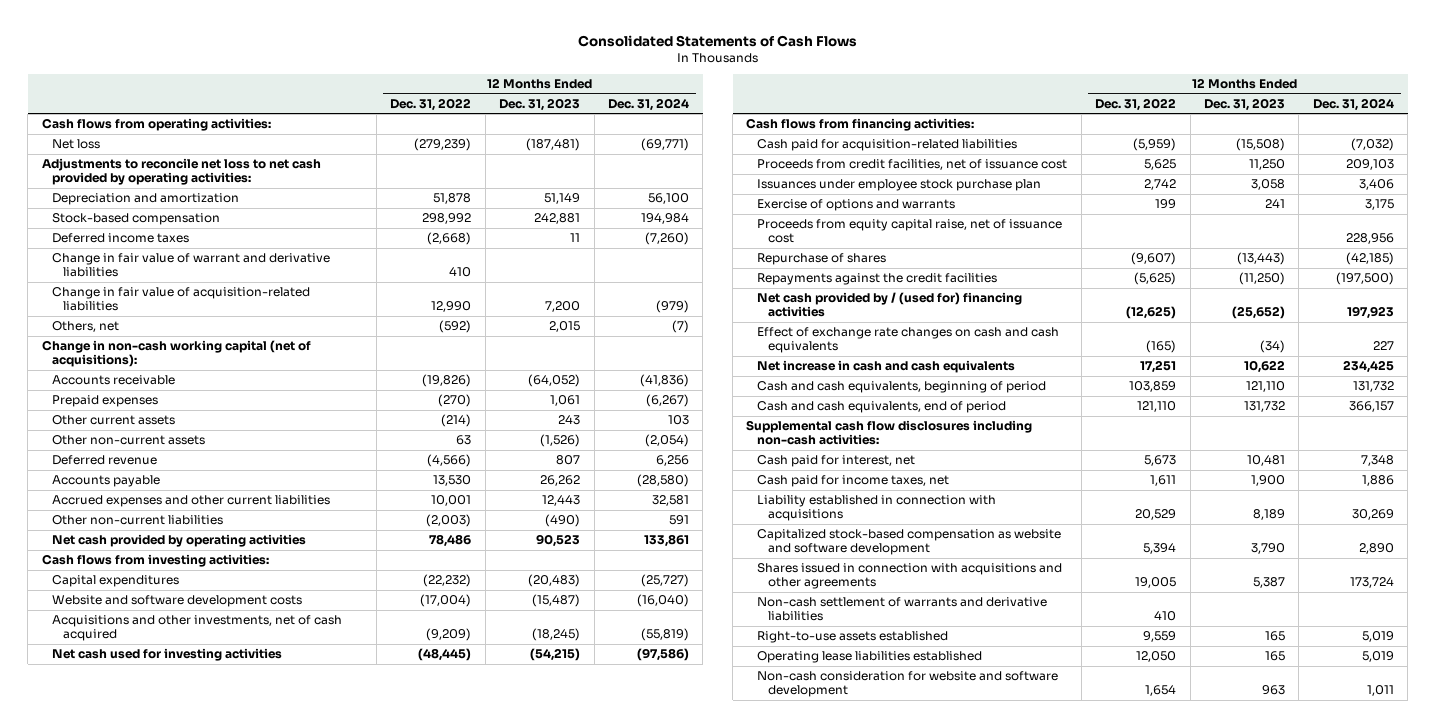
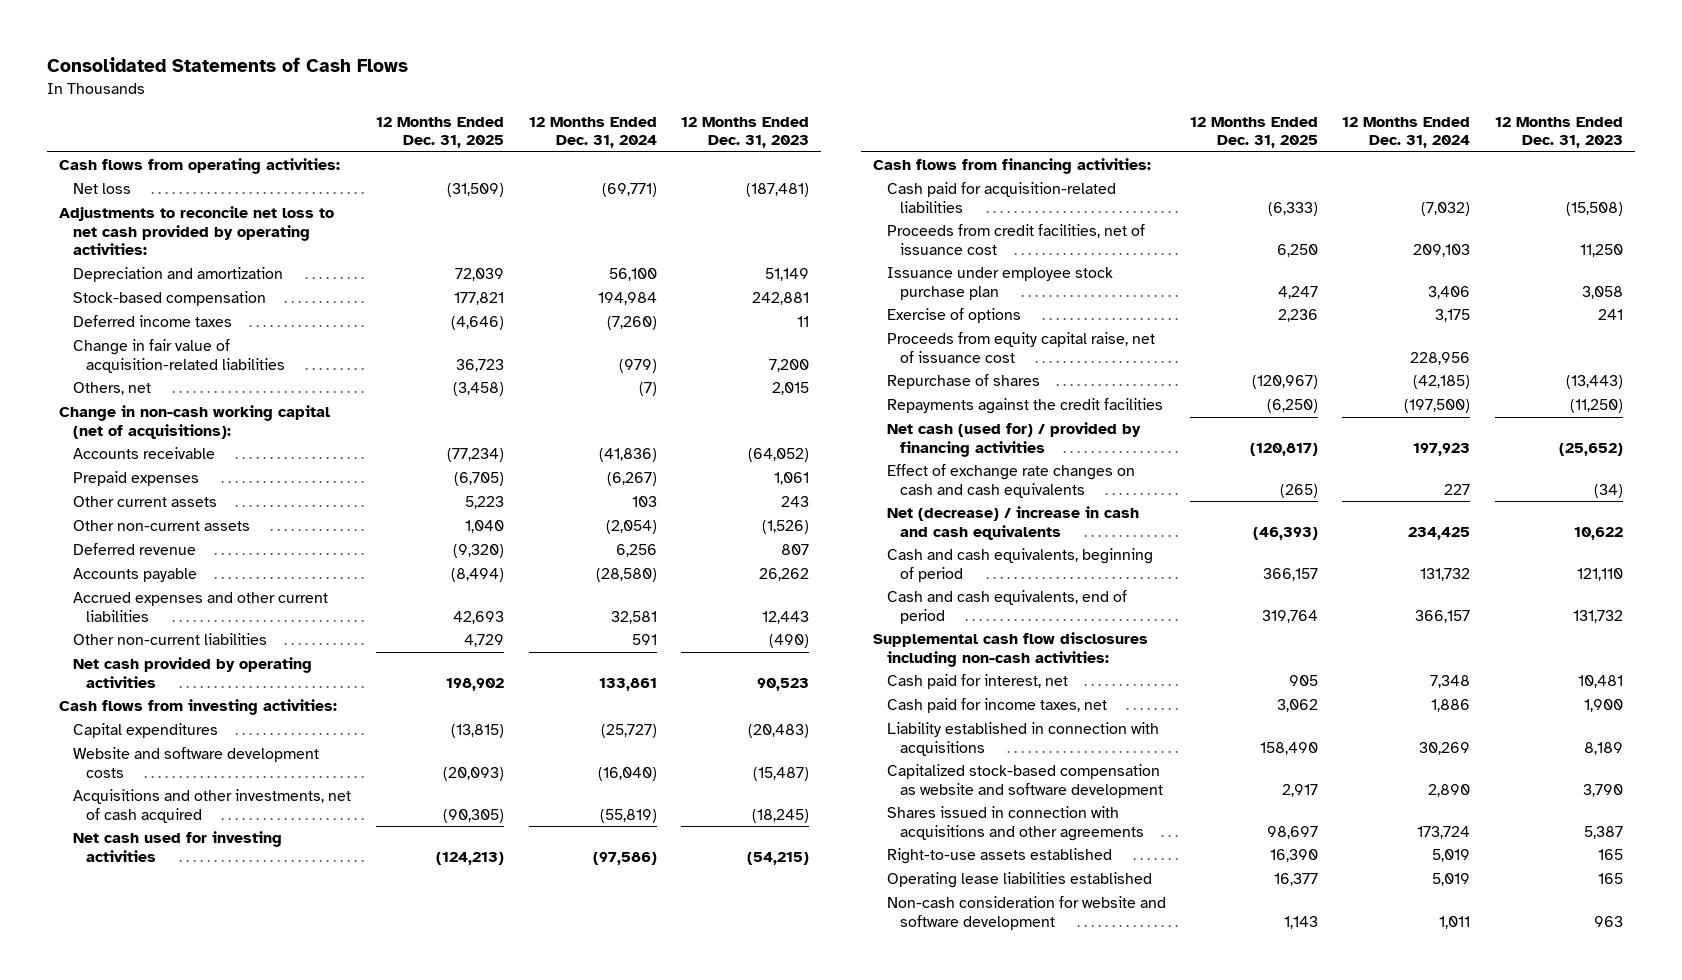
- | 12 Months Ended Dec. 31, 2022 | 12 Months Ended Dec. 31, 2023 | 12 Months Ended Dec. 31, 2024
+ | 12 Months Ended Dec. 31, 2025 | 12 Months Ended Dec. 31, 2024 | 12 Months Ended Dec. 31, 2023
- Change in fair value of warrant and derivative liabilities | 410 | |
- Issuances under employee stock purchase plan | 2,742 | 3,058 | 3,406
- Exercise of options and warrants | 199 | 241 | 3,175
+ Issuance under employee stock purchase plan | 4,247 | 3,406 | 3,058
+ Exercise of options | 2,236 | 3,175 | 241
- Net cash provided by / (used for) financing activities | (12,625) | (25,652) | 197,923
+ Net cash (used for) / provided by financing activities | (120,817) | 197,923 | (25,652)
- Net increase in cash and cash equivalents | 17,251 | 10,622 | 234,425
+ Net (decrease) / increase in cash and cash equivalents | (46,393) | 234,425 | 10,622
- Non-cash settlement of warrants and derivative liabilities | 410 | |

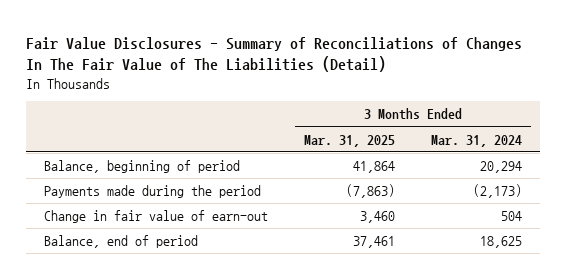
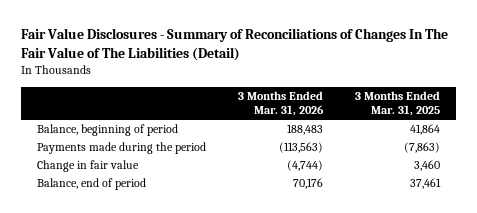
- | 3 Months Ended Mar. 31, 2025 | 3 Months Ended Mar. 31, 2024
+ | 3 Months Ended Mar. 31, 2026 | 3 Months Ended Mar. 31, 2025
- Change in fair value of earn-out | 3,460 | 504
+ Change in fair value | (4,744) | 3,460

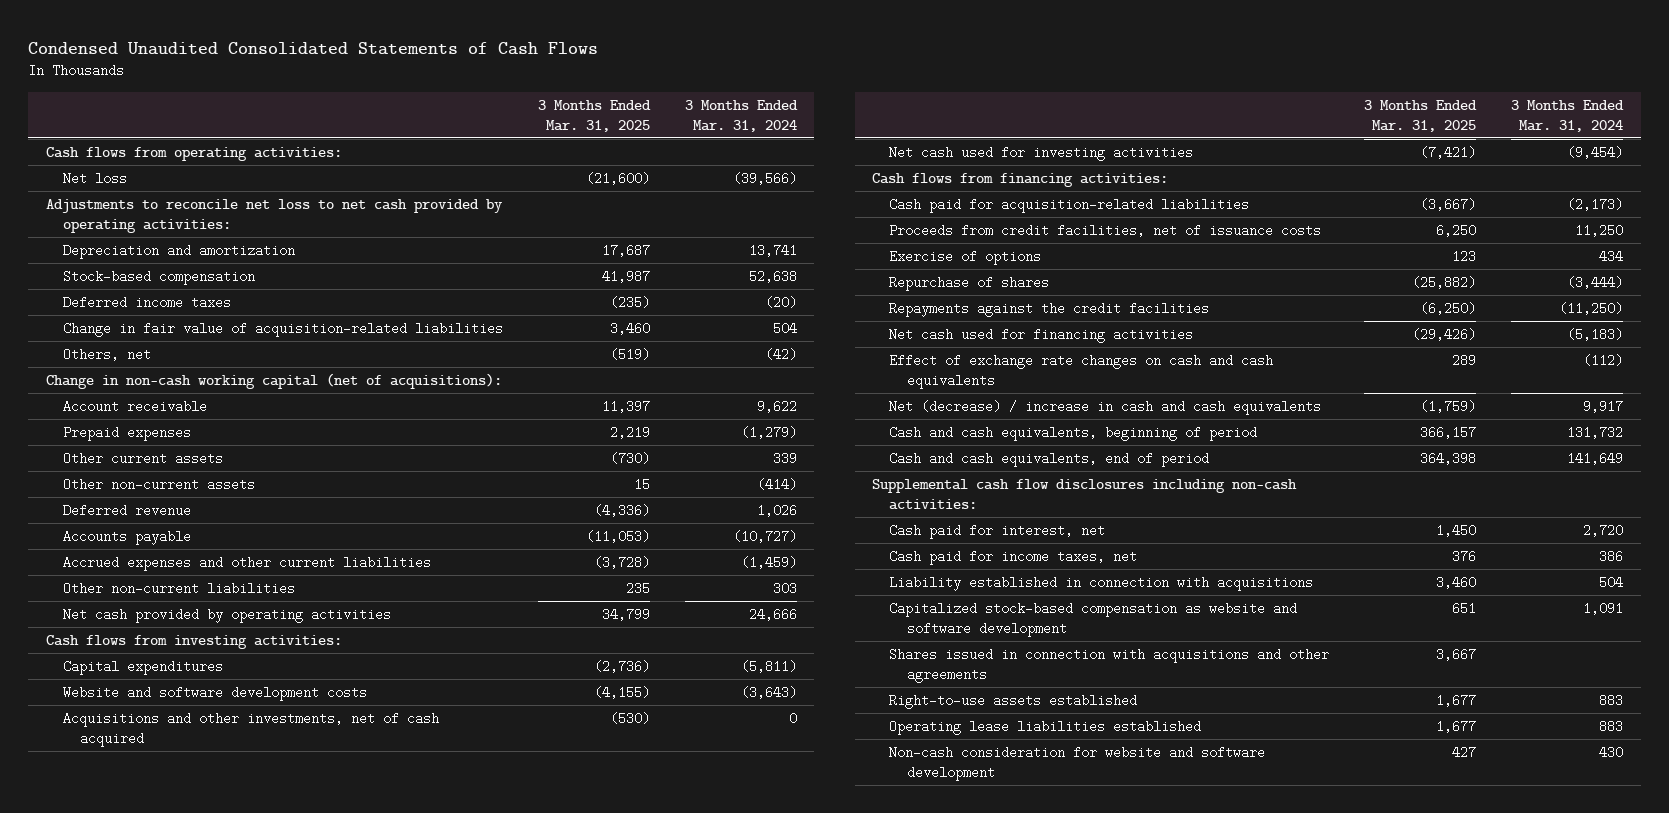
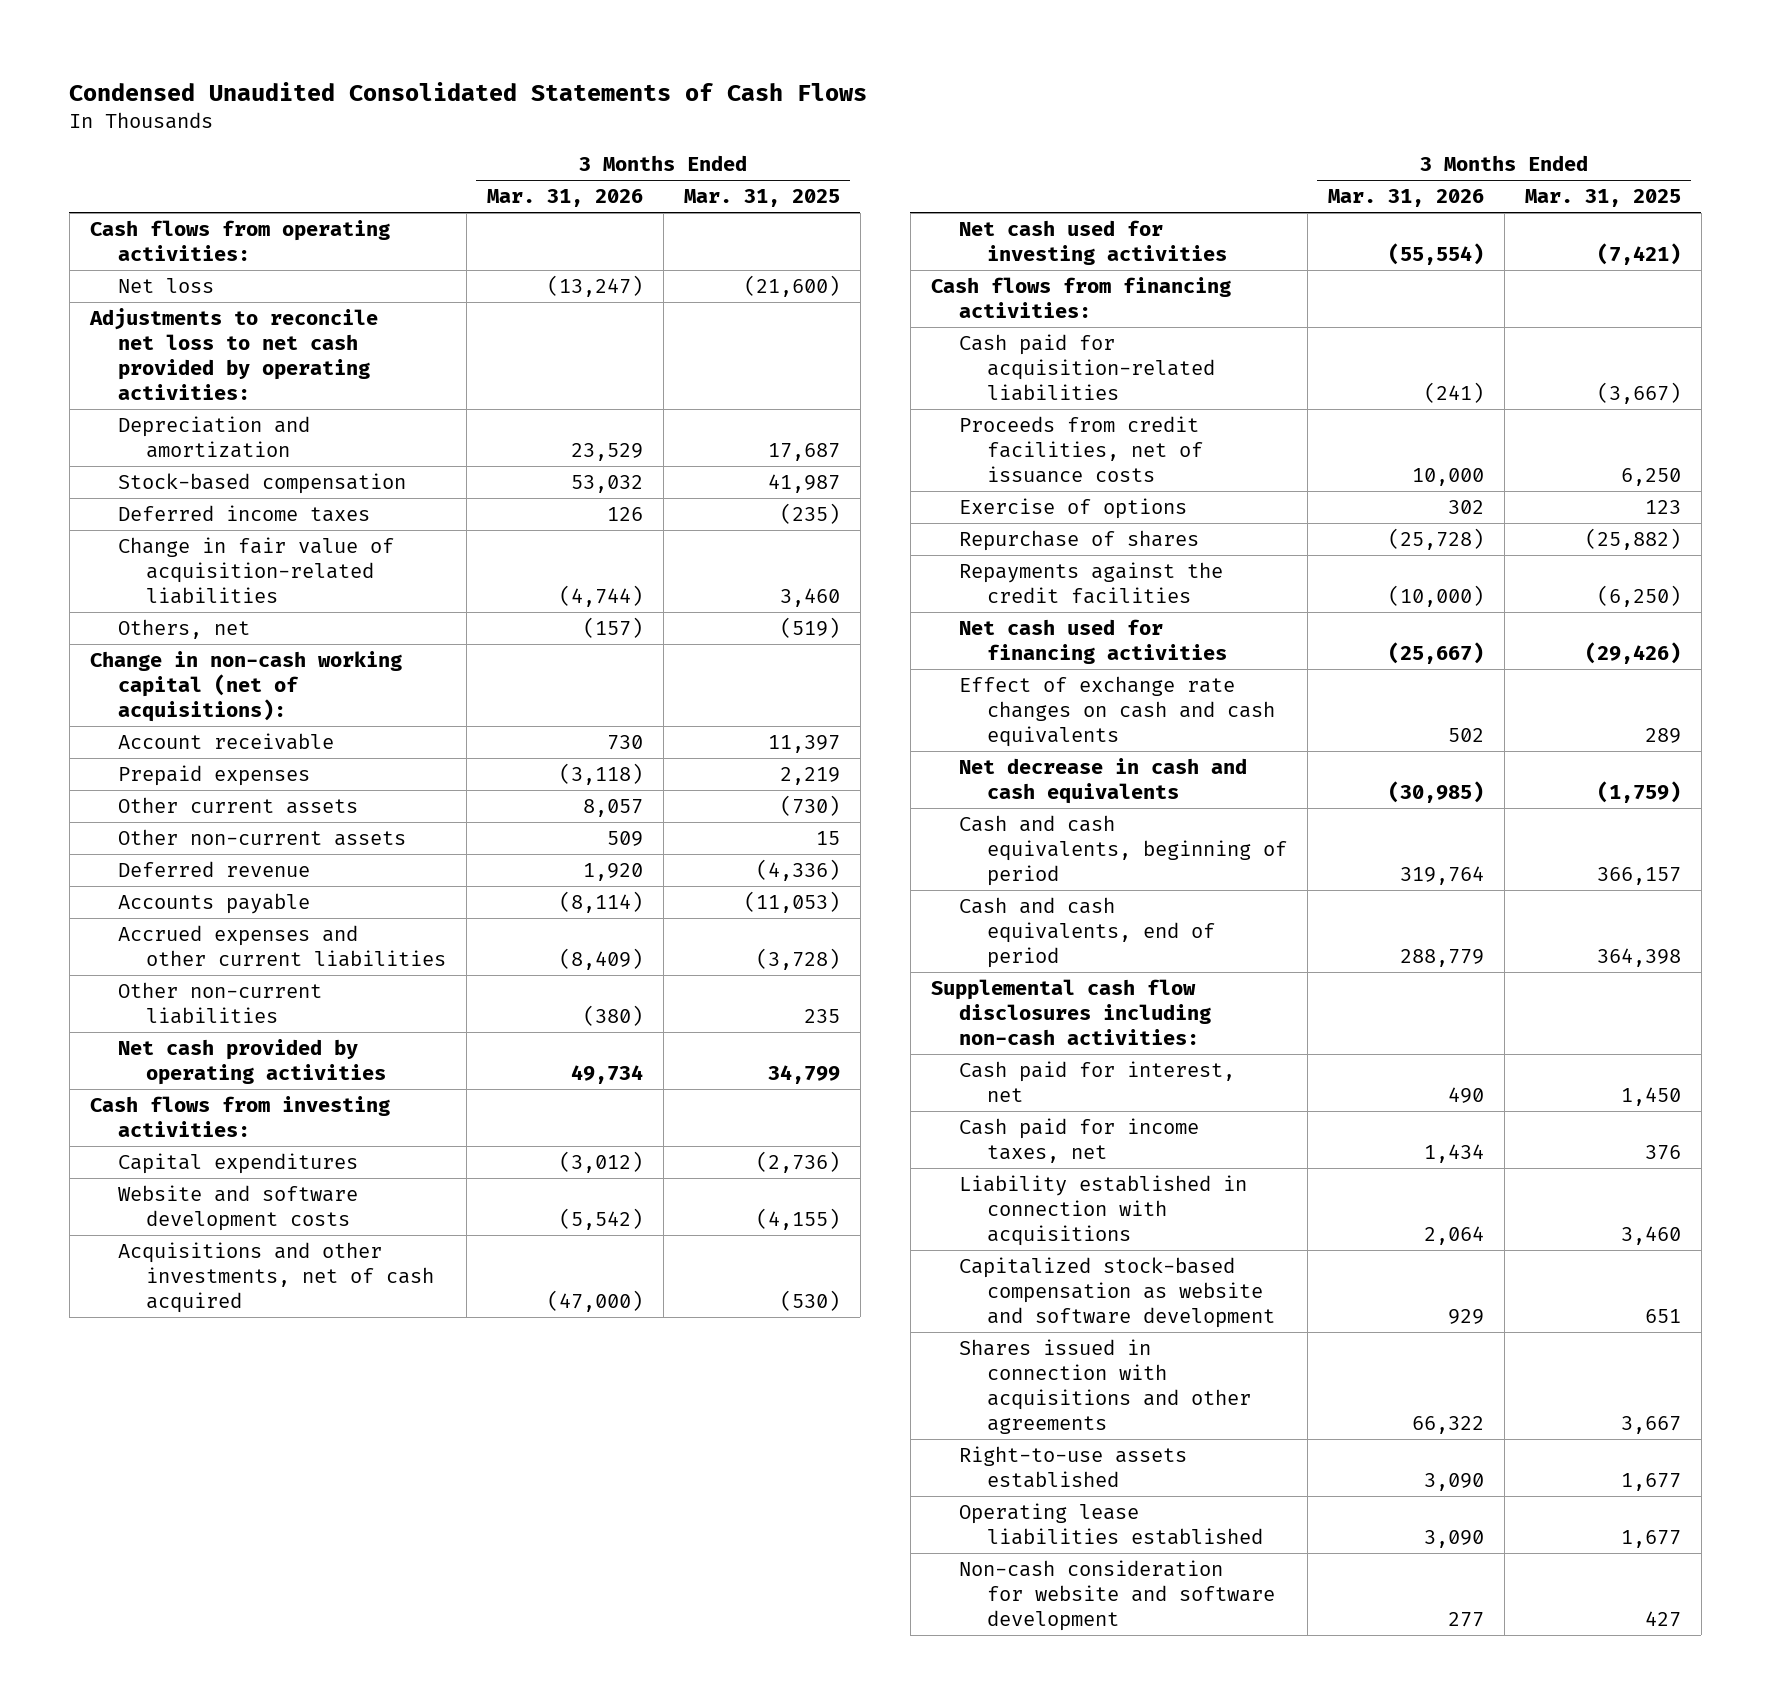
- | 3 Months Ended Mar. 31, 2025 | 3 Months Ended Mar. 31, 2024
+ | 3 Months Ended Mar. 31, 2026 | 3 Months Ended Mar. 31, 2025
- Net (decrease) / increase in cash and cash equivalents | (1,759) | 9,917
+ Net decrease in cash and cash equivalents | (30,985) | (1,759)

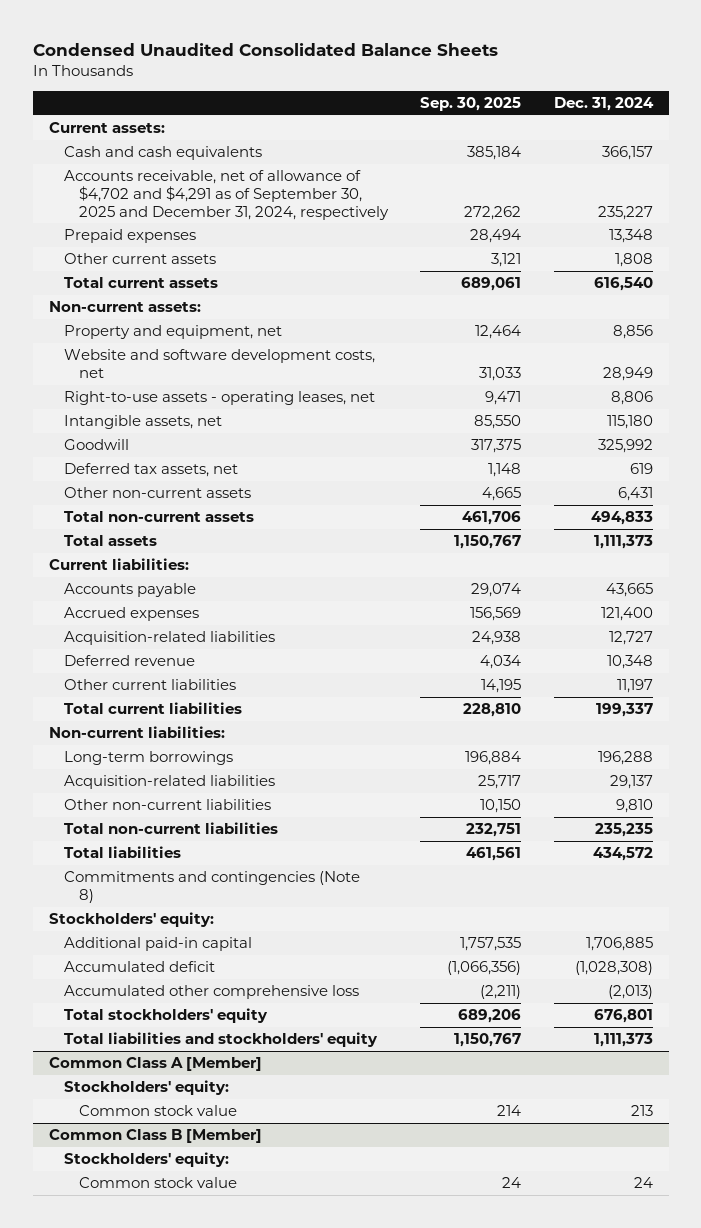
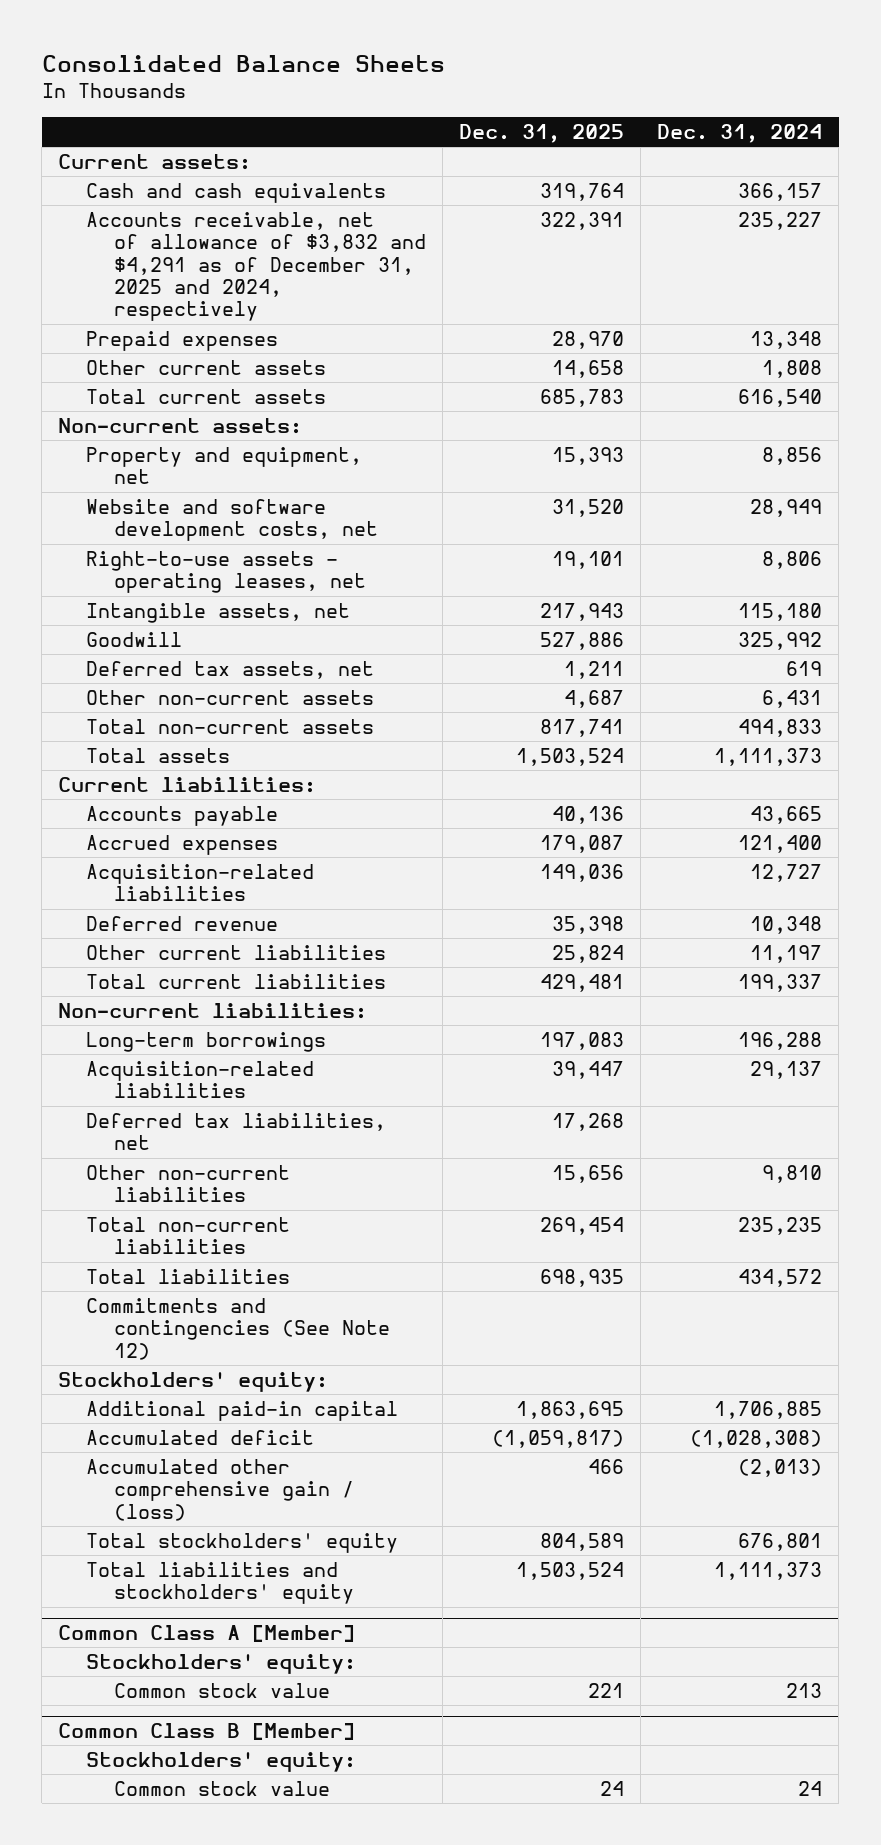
- Condensed Unaudited Consolidated Balance Sheets
+ Consolidated Balance Sheets
- | Sep. 30, 2025 | Dec. 31, 2024
+ | Dec. 31, 2025 | Dec. 31, 2024
- Accounts receivable, net of allowance of $4,702 and $4,291 as of September 30, 2025 and December 31, 2024, respectively | 272,262 | 235,227
+ Accounts receivable, net of allowance of $3,832 and $4,291 as of December 31, 2025 and 2024, respectively | 322,391 | 235,227
+ Deferred tax liabilities, net | 17,268 |
- Commitments and contingencies (Note 8)
+ Commitments and contingencies (See Note 12)
- Accumulated other comprehensive loss | (2,211) | (2,013)
+ Accumulated other comprehensive gain / (loss) | 466 | (2,013)

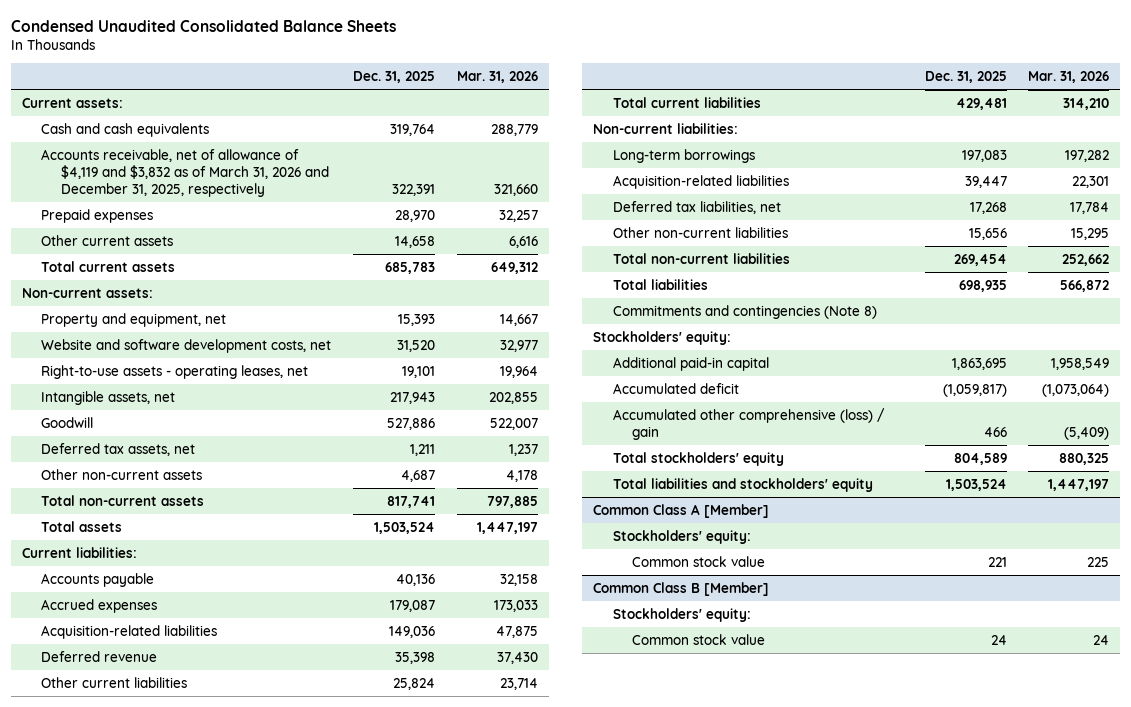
- Consolidated Balance Sheets
+ Condensed Unaudited Consolidated Balance Sheets
- | Dec. 31, 2025 | Dec. 31, 2024
+ | Dec. 31, 2025 | Mar. 31, 2026
- Accounts receivable, net of allowance of $3,832 and $4,291 as of December 31, 2025 and 2024, respectively | 322,391 | 235,227
+ Accounts receivable, net of allowance of $4,119 and $3,832 as of March 31, 2026 and December 31, 2025, respectively | 322,391 | 321,660
- Commitments and contingencies (See Note 12)
+ Commitments and contingencies (Note 8)
- Accumulated other comprehensive gain / (loss) | 466 | (2,013)
+ Accumulated other comprehensive (loss) / gain | 466 | (5,409)

